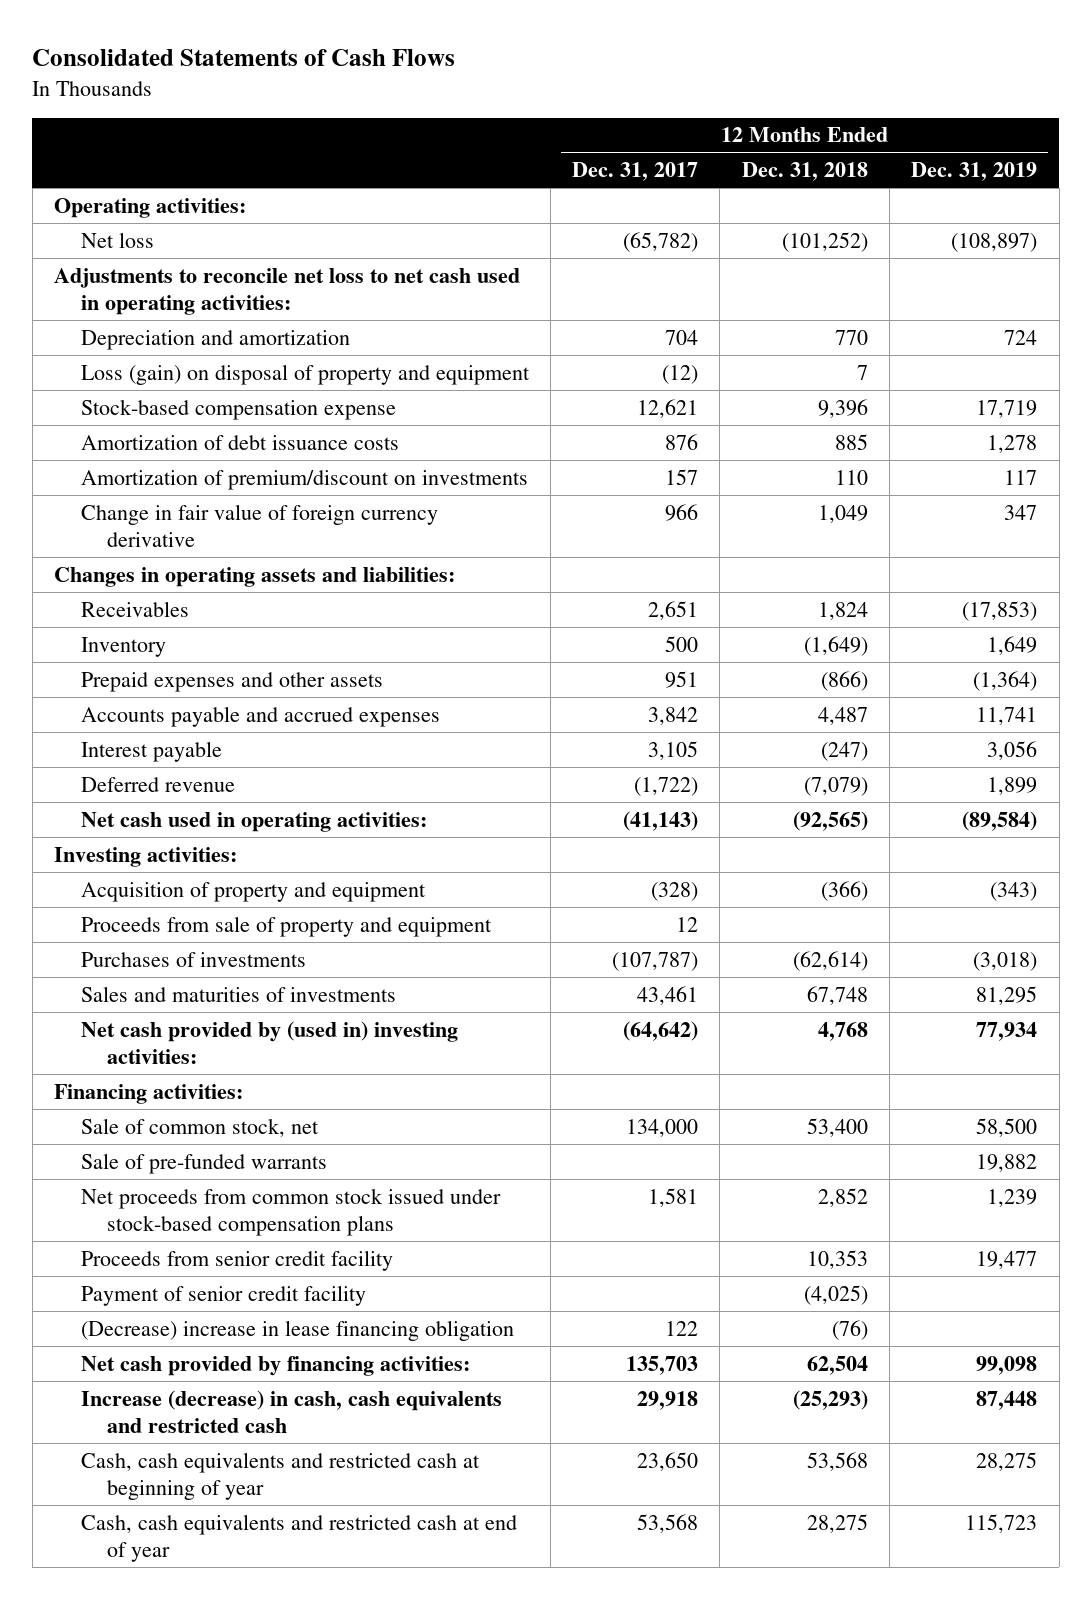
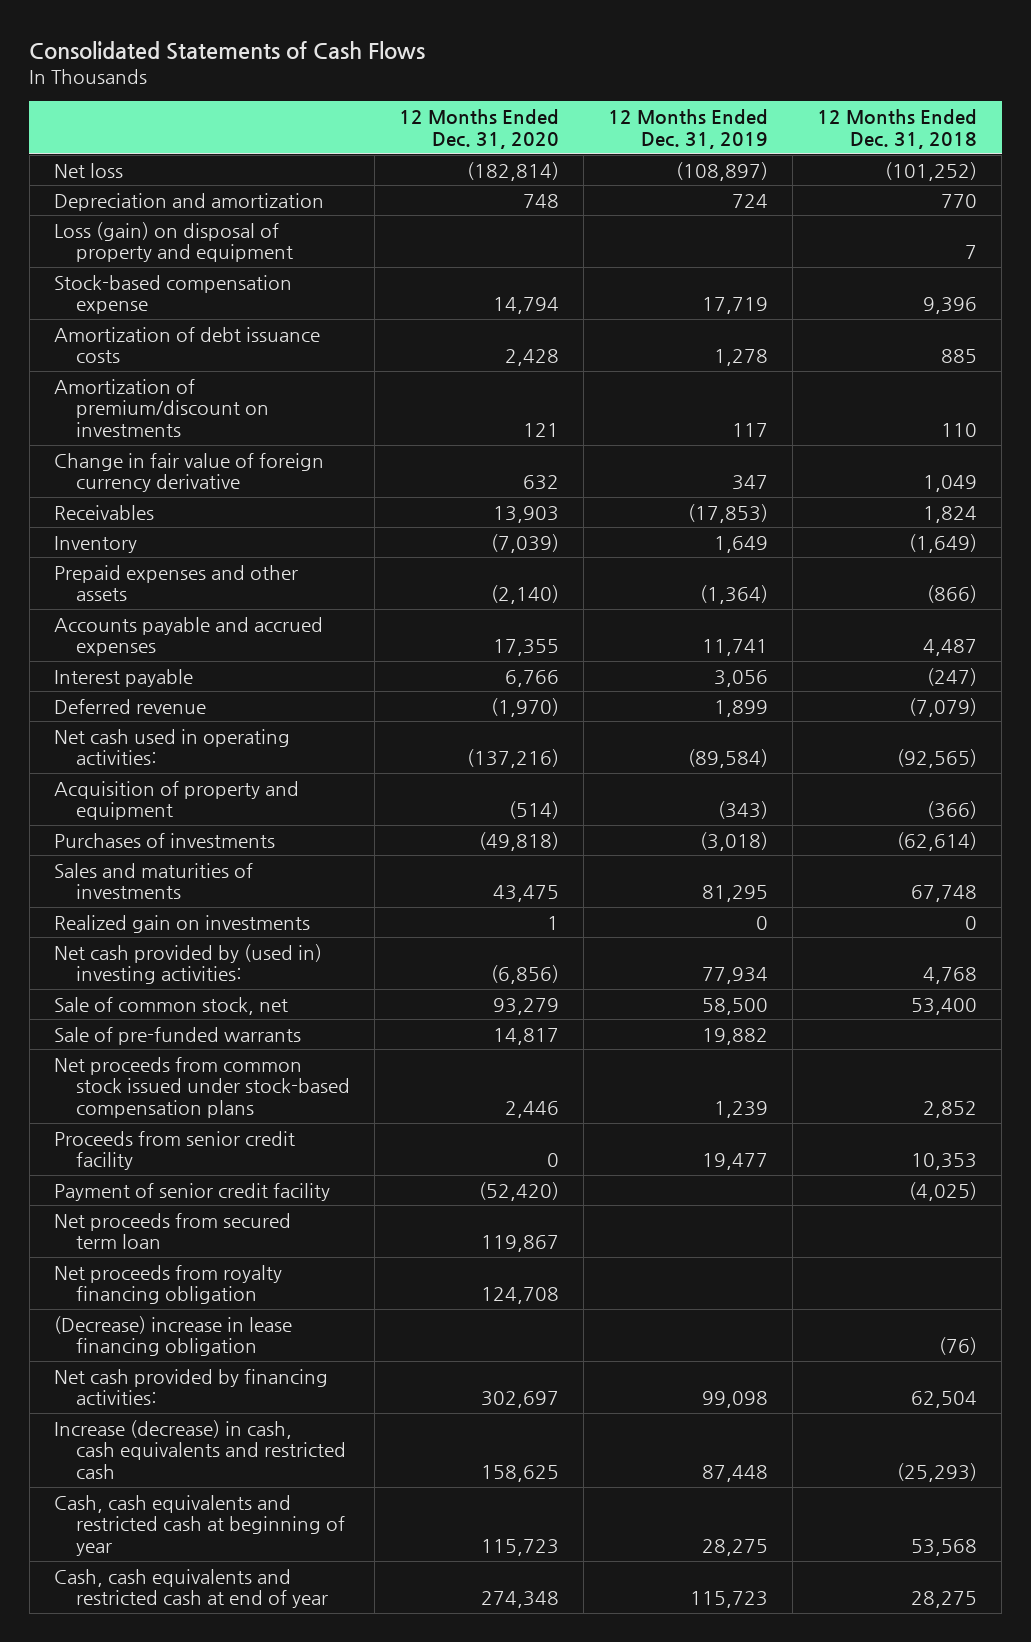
- | 12 Months Ended Dec. 31, 2017 | 12 Months Ended Dec. 31, 2018 | 12 Months Ended Dec. 31, 2019
+ | 12 Months Ended Dec. 31, 2020 | 12 Months Ended Dec. 31, 2019 | 12 Months Ended Dec. 31, 2018
- Operating activities:
- Adjustments to reconcile net loss to net cash used in operating activities:
- Changes in operating assets and liabilities:
- Investing activities:
- Proceeds from sale of property and equipment | 12 | |
+ Realized gain on investments | 1 | 0 | 0
- Financing activities:
+ Net proceeds from secured term loan | 119,867 | |
+ Net proceeds from royalty financing obligation | 124,708 | |

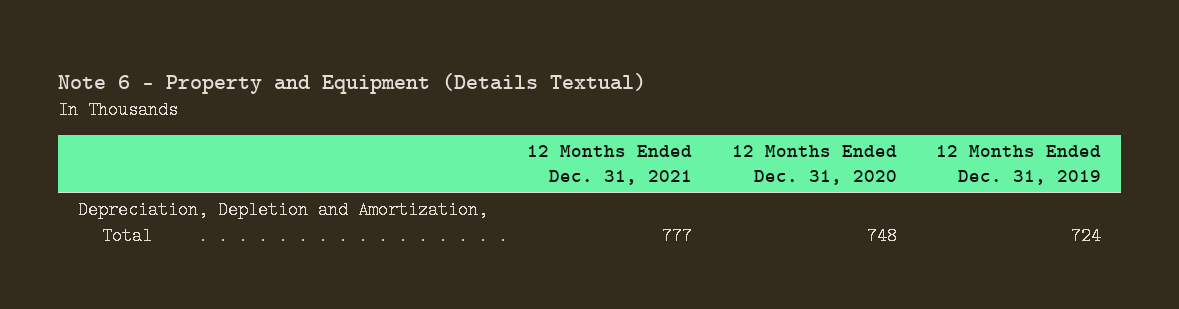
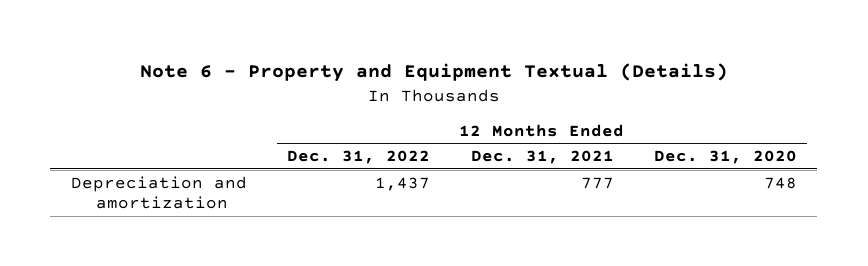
- Note 6 - Property and Equipment (Details Textual)
+ Note 6 - Property and Equipment Textual (Details)
- | 12 Months Ended Dec. 31, 2021 | 12 Months Ended Dec. 31, 2020 | 12 Months Ended Dec. 31, 2019
+ | 12 Months Ended Dec. 31, 2022 | 12 Months Ended Dec. 31, 2021 | 12 Months Ended Dec. 31, 2020
- Depreciation, Depletion and Amortization, Total | 777 | 748 | 724
+ Depreciation and amortization | 1,437 | 777 | 748

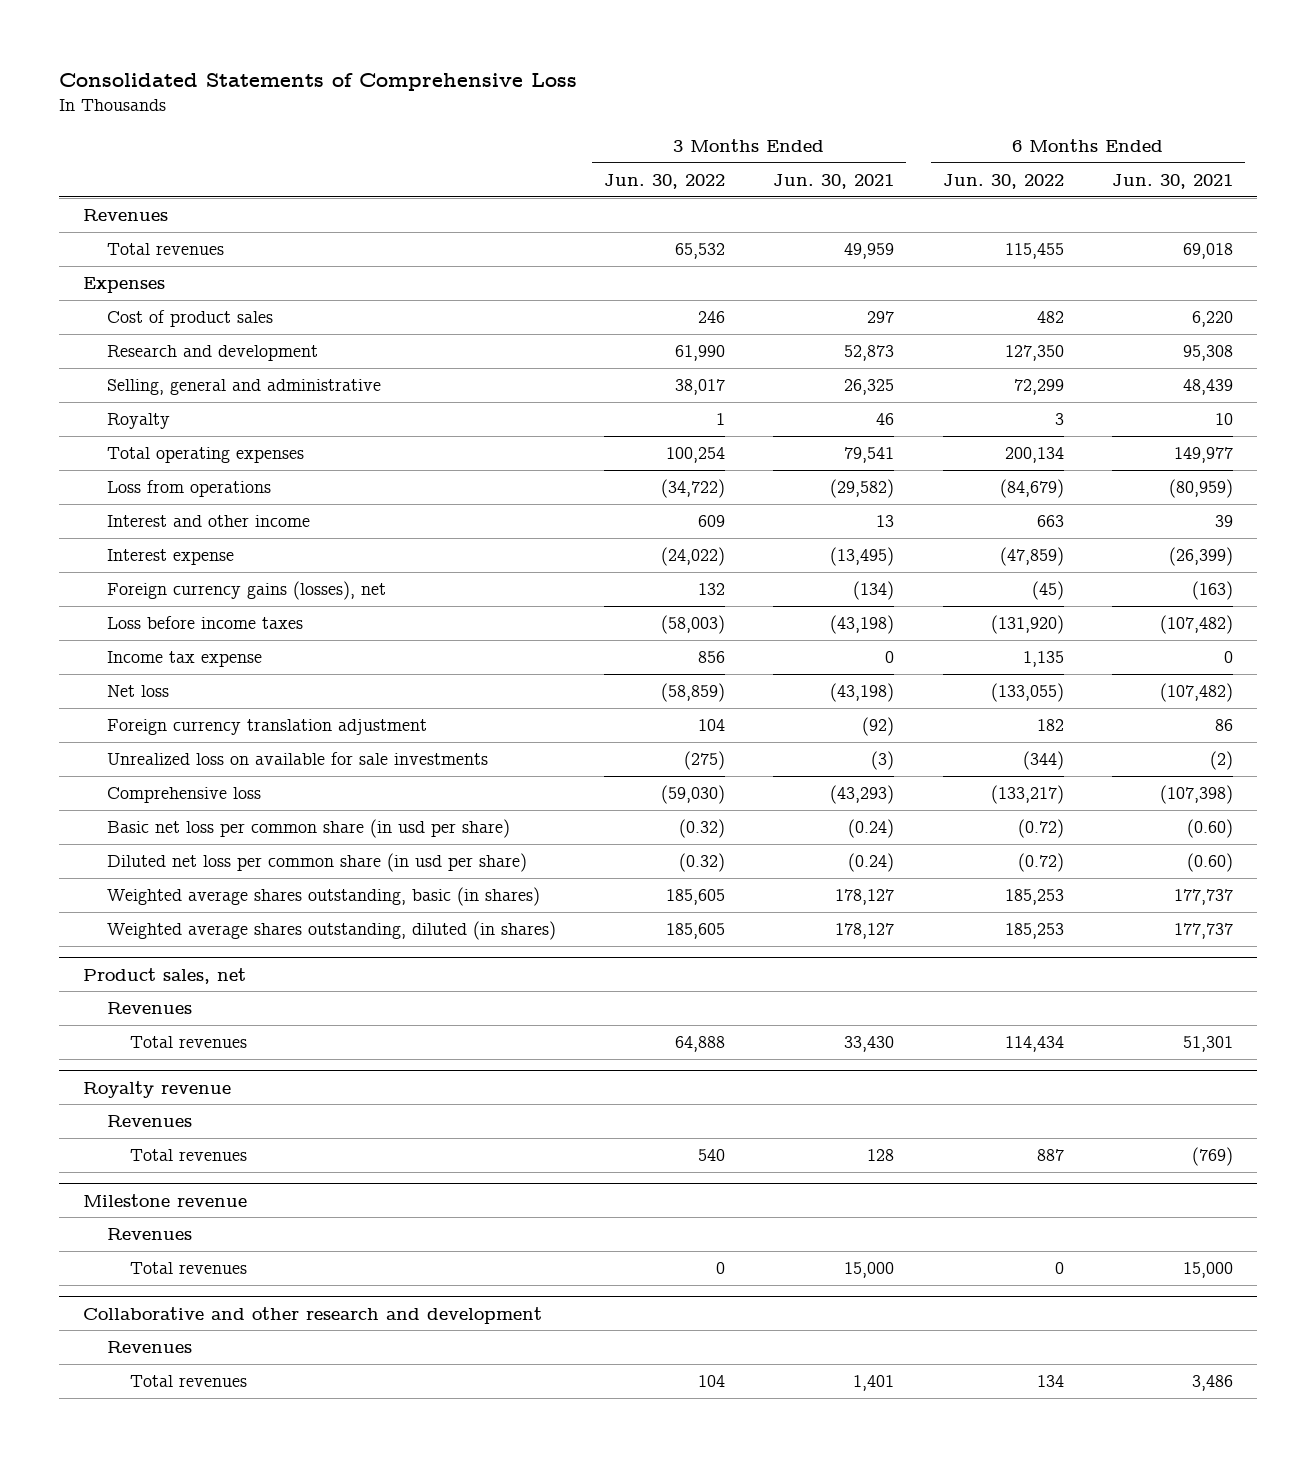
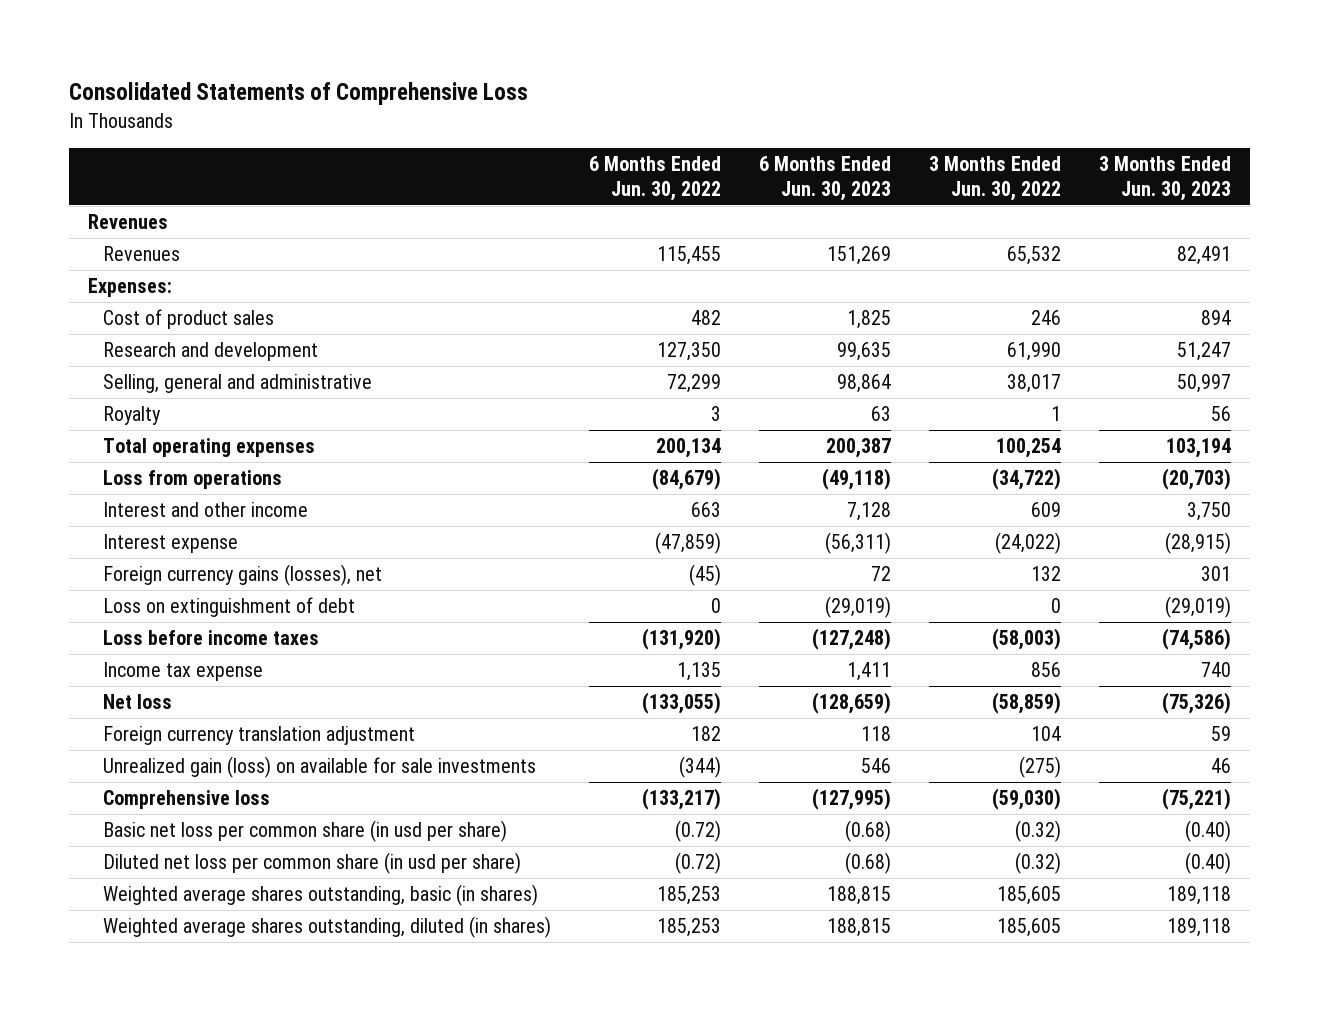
- | 3 Months Ended Jun. 30, 2022 | 3 Months Ended Jun. 30, 2021 | 6 Months Ended Jun. 30, 2022 | 6 Months Ended Jun. 30, 2021
+ | 6 Months Ended Jun. 30, 2022 | 6 Months Ended Jun. 30, 2023 | 3 Months Ended Jun. 30, 2022 | 3 Months Ended Jun. 30, 2023
- Total revenues | 65,532 | 49,959 | 115,455 | 69,018
- Expenses
+ Revenues | 115,455 | 151,269 | 65,532 | 82,491
+ Expenses:
+ Loss on extinguishment of debt | 0 | (29,019) | 0 | (29,019)
- Unrealized loss on available for sale investments | (275) | (3) | (344) | (2)
+ Unrealized gain (loss) on available for sale investments | (344) | 546 | (275) | 46
- Product sales, net
- Revenues
- Total revenues | 64,888 | 33,430 | 114,434 | 51,301
- Royalty revenue
- Revenues
- Total revenues | 540 | 128 | 887 | (769)
- Milestone revenue
- Revenues
- Total revenues | 0 | 15,000 | 0 | 15,000
- Collaborative and other research and development
- Revenues
- Total revenues | 104 | 1,401 | 134 | 3,486

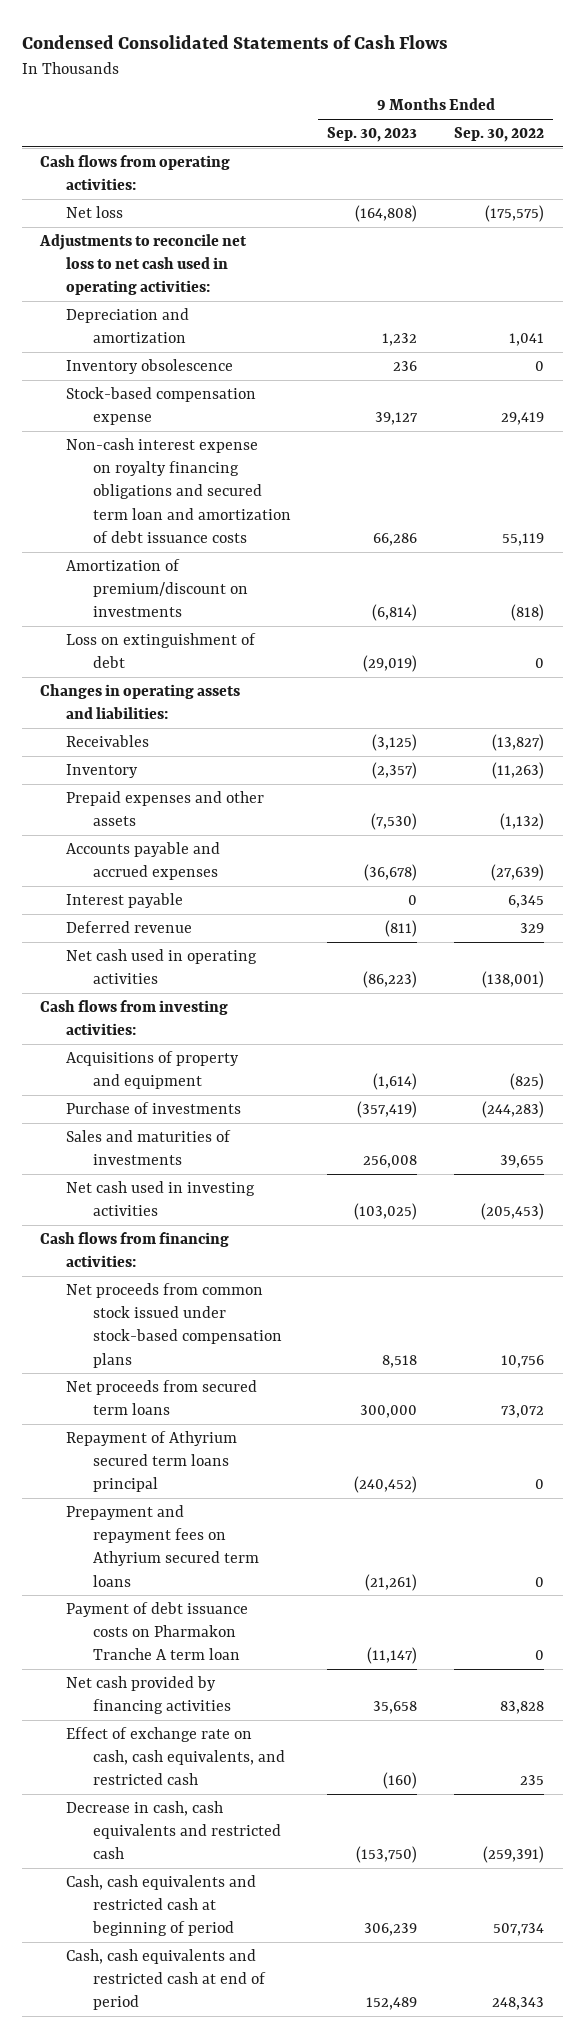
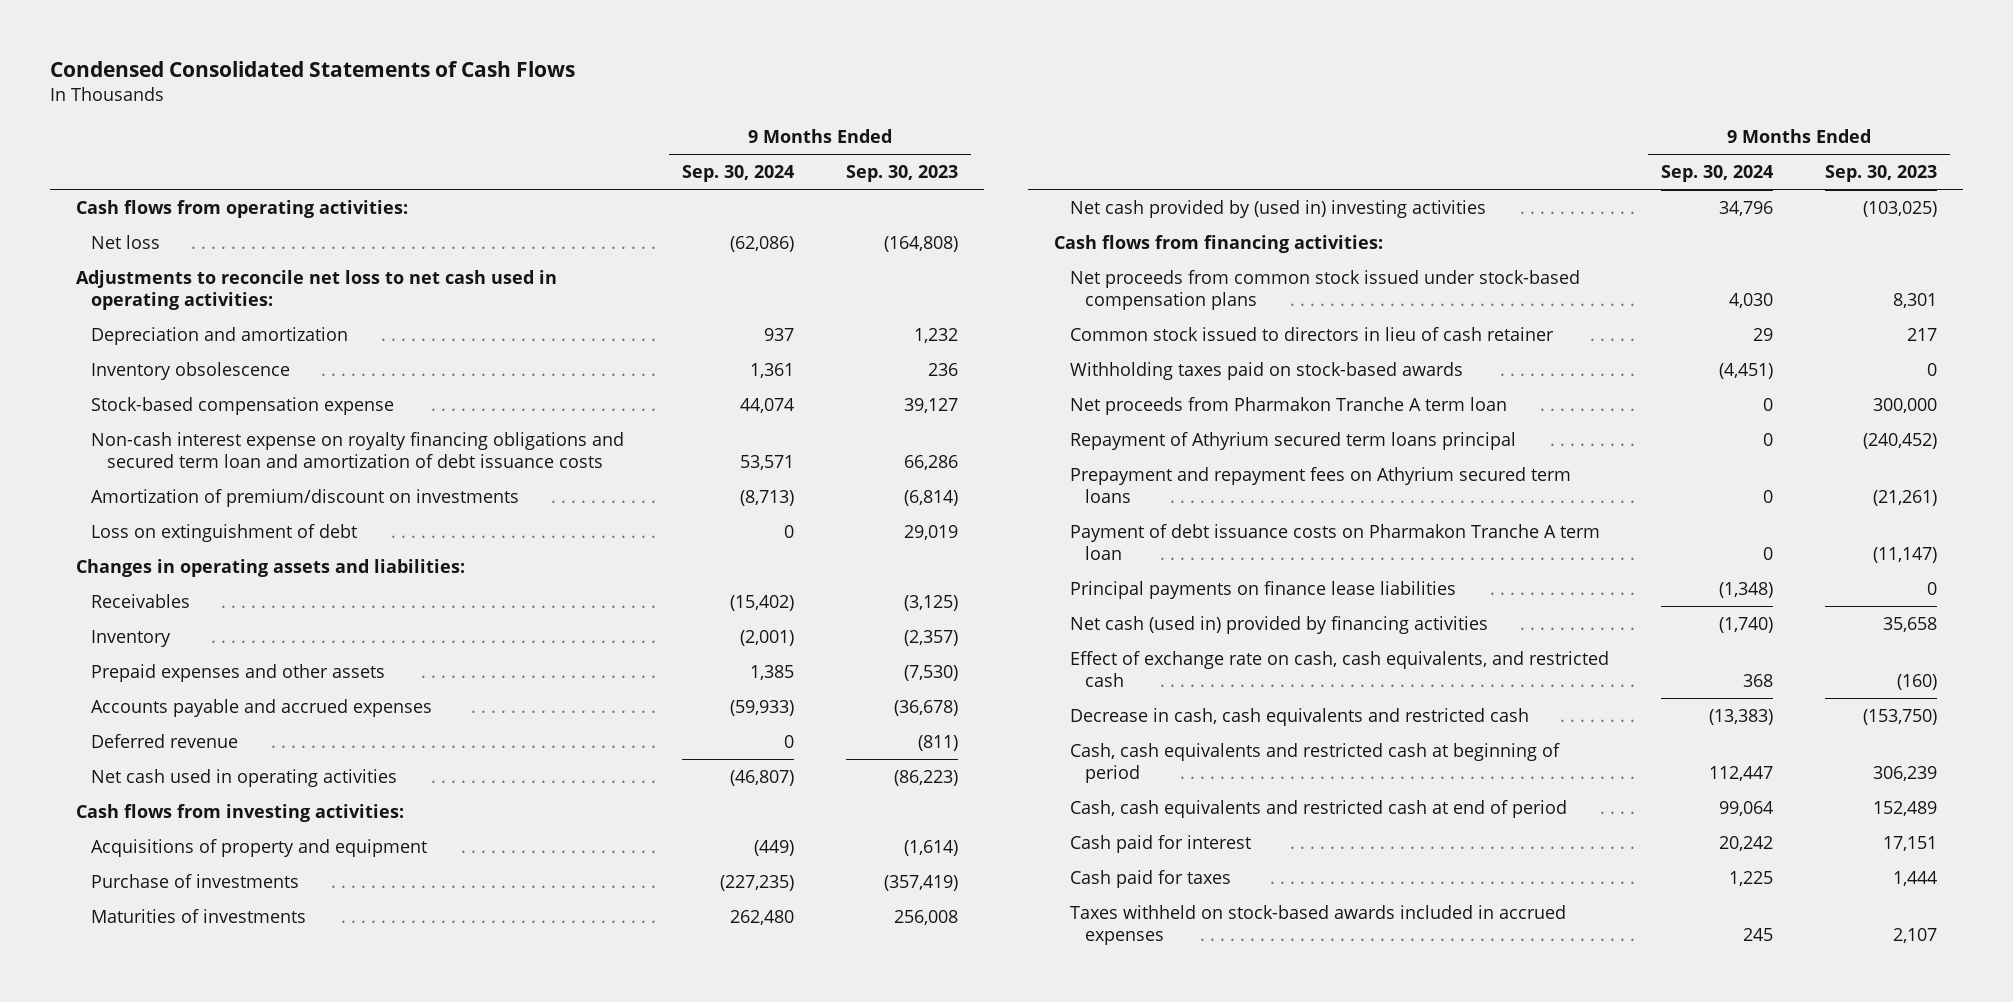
- | 9 Months Ended Sep. 30, 2023 | 9 Months Ended Sep. 30, 2022
+ | 9 Months Ended Sep. 30, 2024 | 9 Months Ended Sep. 30, 2023
- Loss on extinguishment of debt | (29,019) | 0
+ Loss on extinguishment of debt | 0 | 29,019
- Interest payable | 0 | 6,345
- Sales and maturities of investments | 256,008 | 39,655
- Net cash used in investing activities | (103,025) | (205,453)
+ Maturities of investments | 262,480 | 256,008
+ Net cash provided by (used in) investing activities | 34,796 | (103,025)
- Net proceeds from common stock issued under stock-based compensation plans | 8,518 | 10,756
- Net proceeds from secured term loans | 300,000 | 73,072
+ Net proceeds from common stock issued under stock-based compensation plans | 4,030 | 8,301
+ Common stock issued to directors in lieu of cash retainer | 29 | 217
+ Withholding taxes paid on stock-based awards | (4,451) | 0
+ Net proceeds from Pharmakon Tranche A term loan | 0 | 300,000
- Net cash provided by financing activities | 35,658 | 83,828
+ Principal payments on finance lease liabilities | (1,348) | 0
+ Net cash (used in) provided by financing activities | (1,740) | 35,658
+ Cash paid for interest | 20,242 | 17,151
+ Cash paid for taxes | 1,225 | 1,444
+ Taxes withheld on stock-based awards included in accrued expenses | 245 | 2,107

